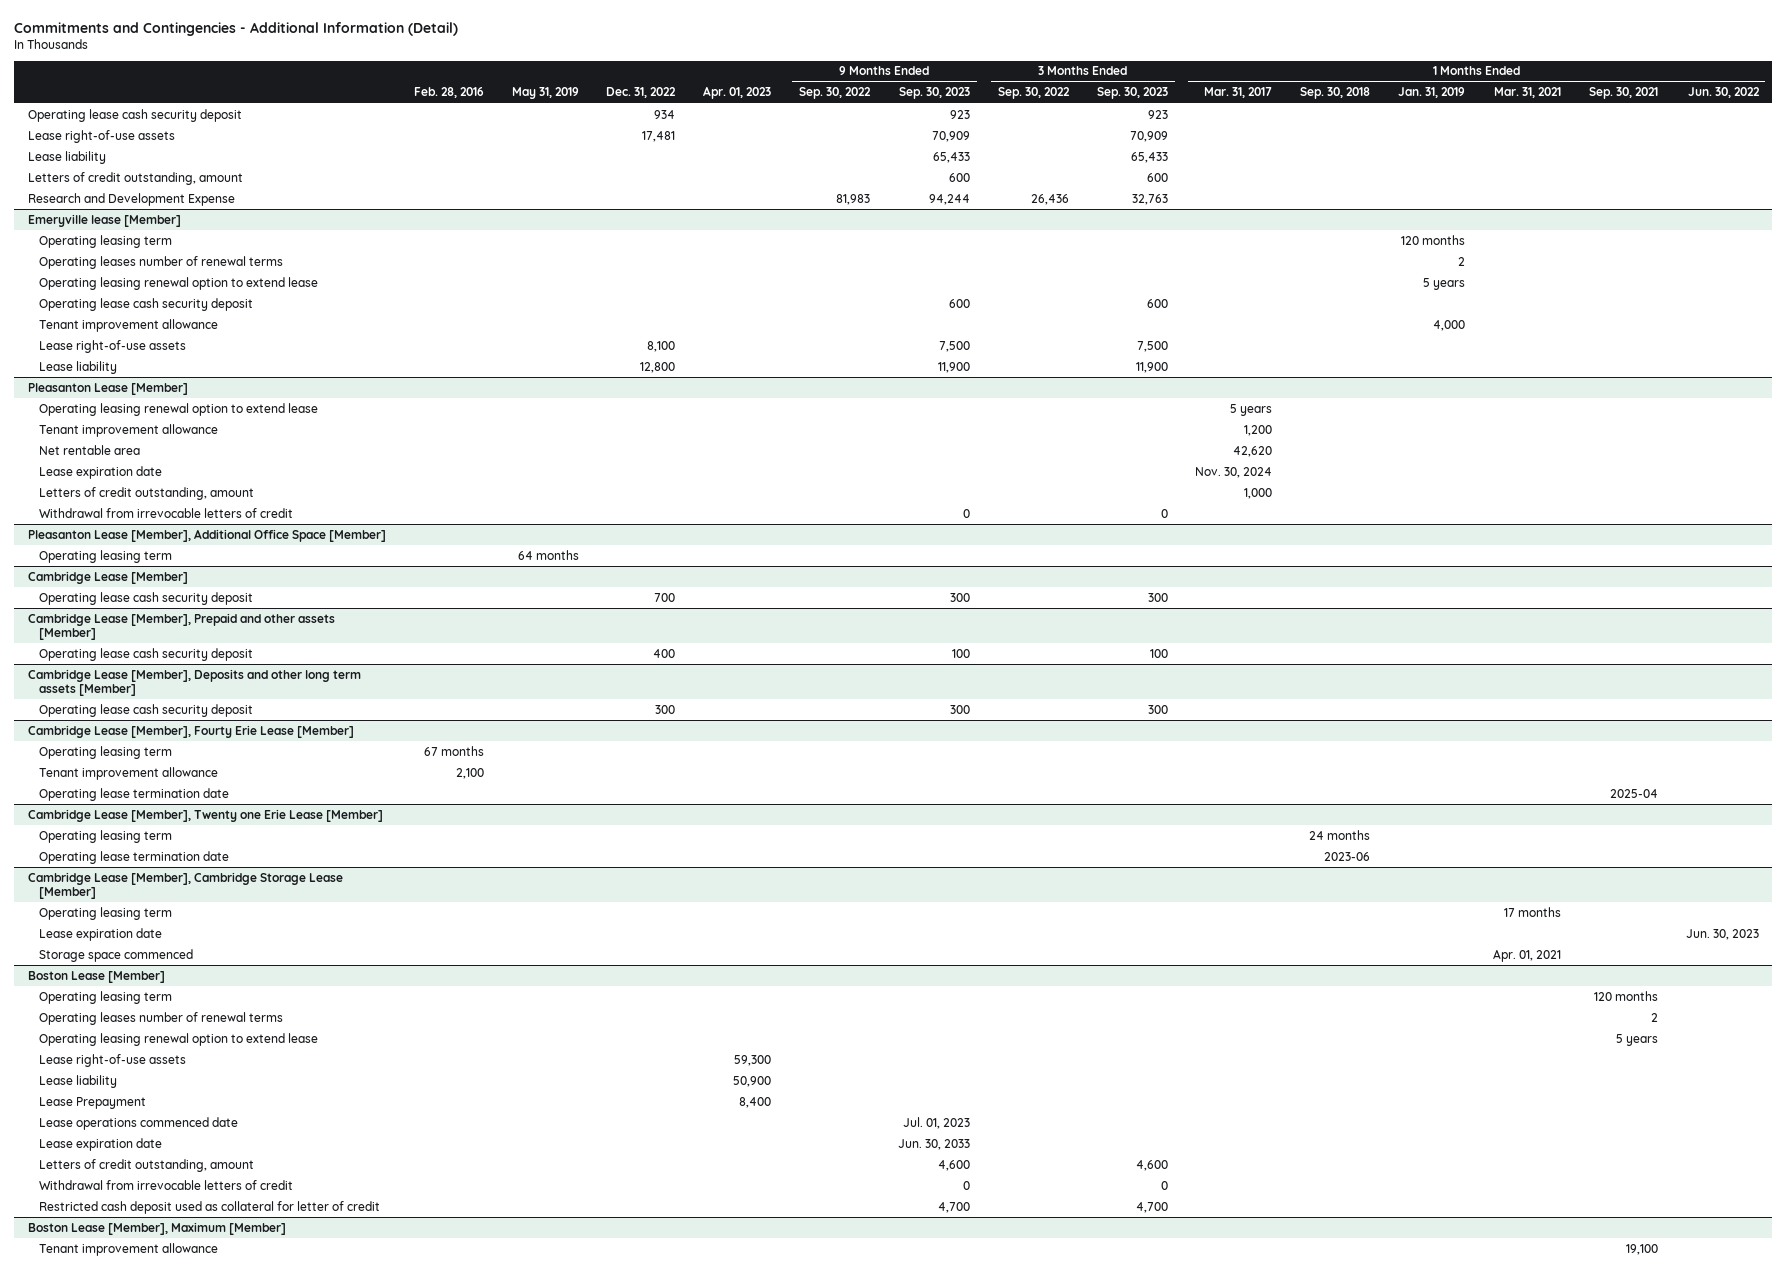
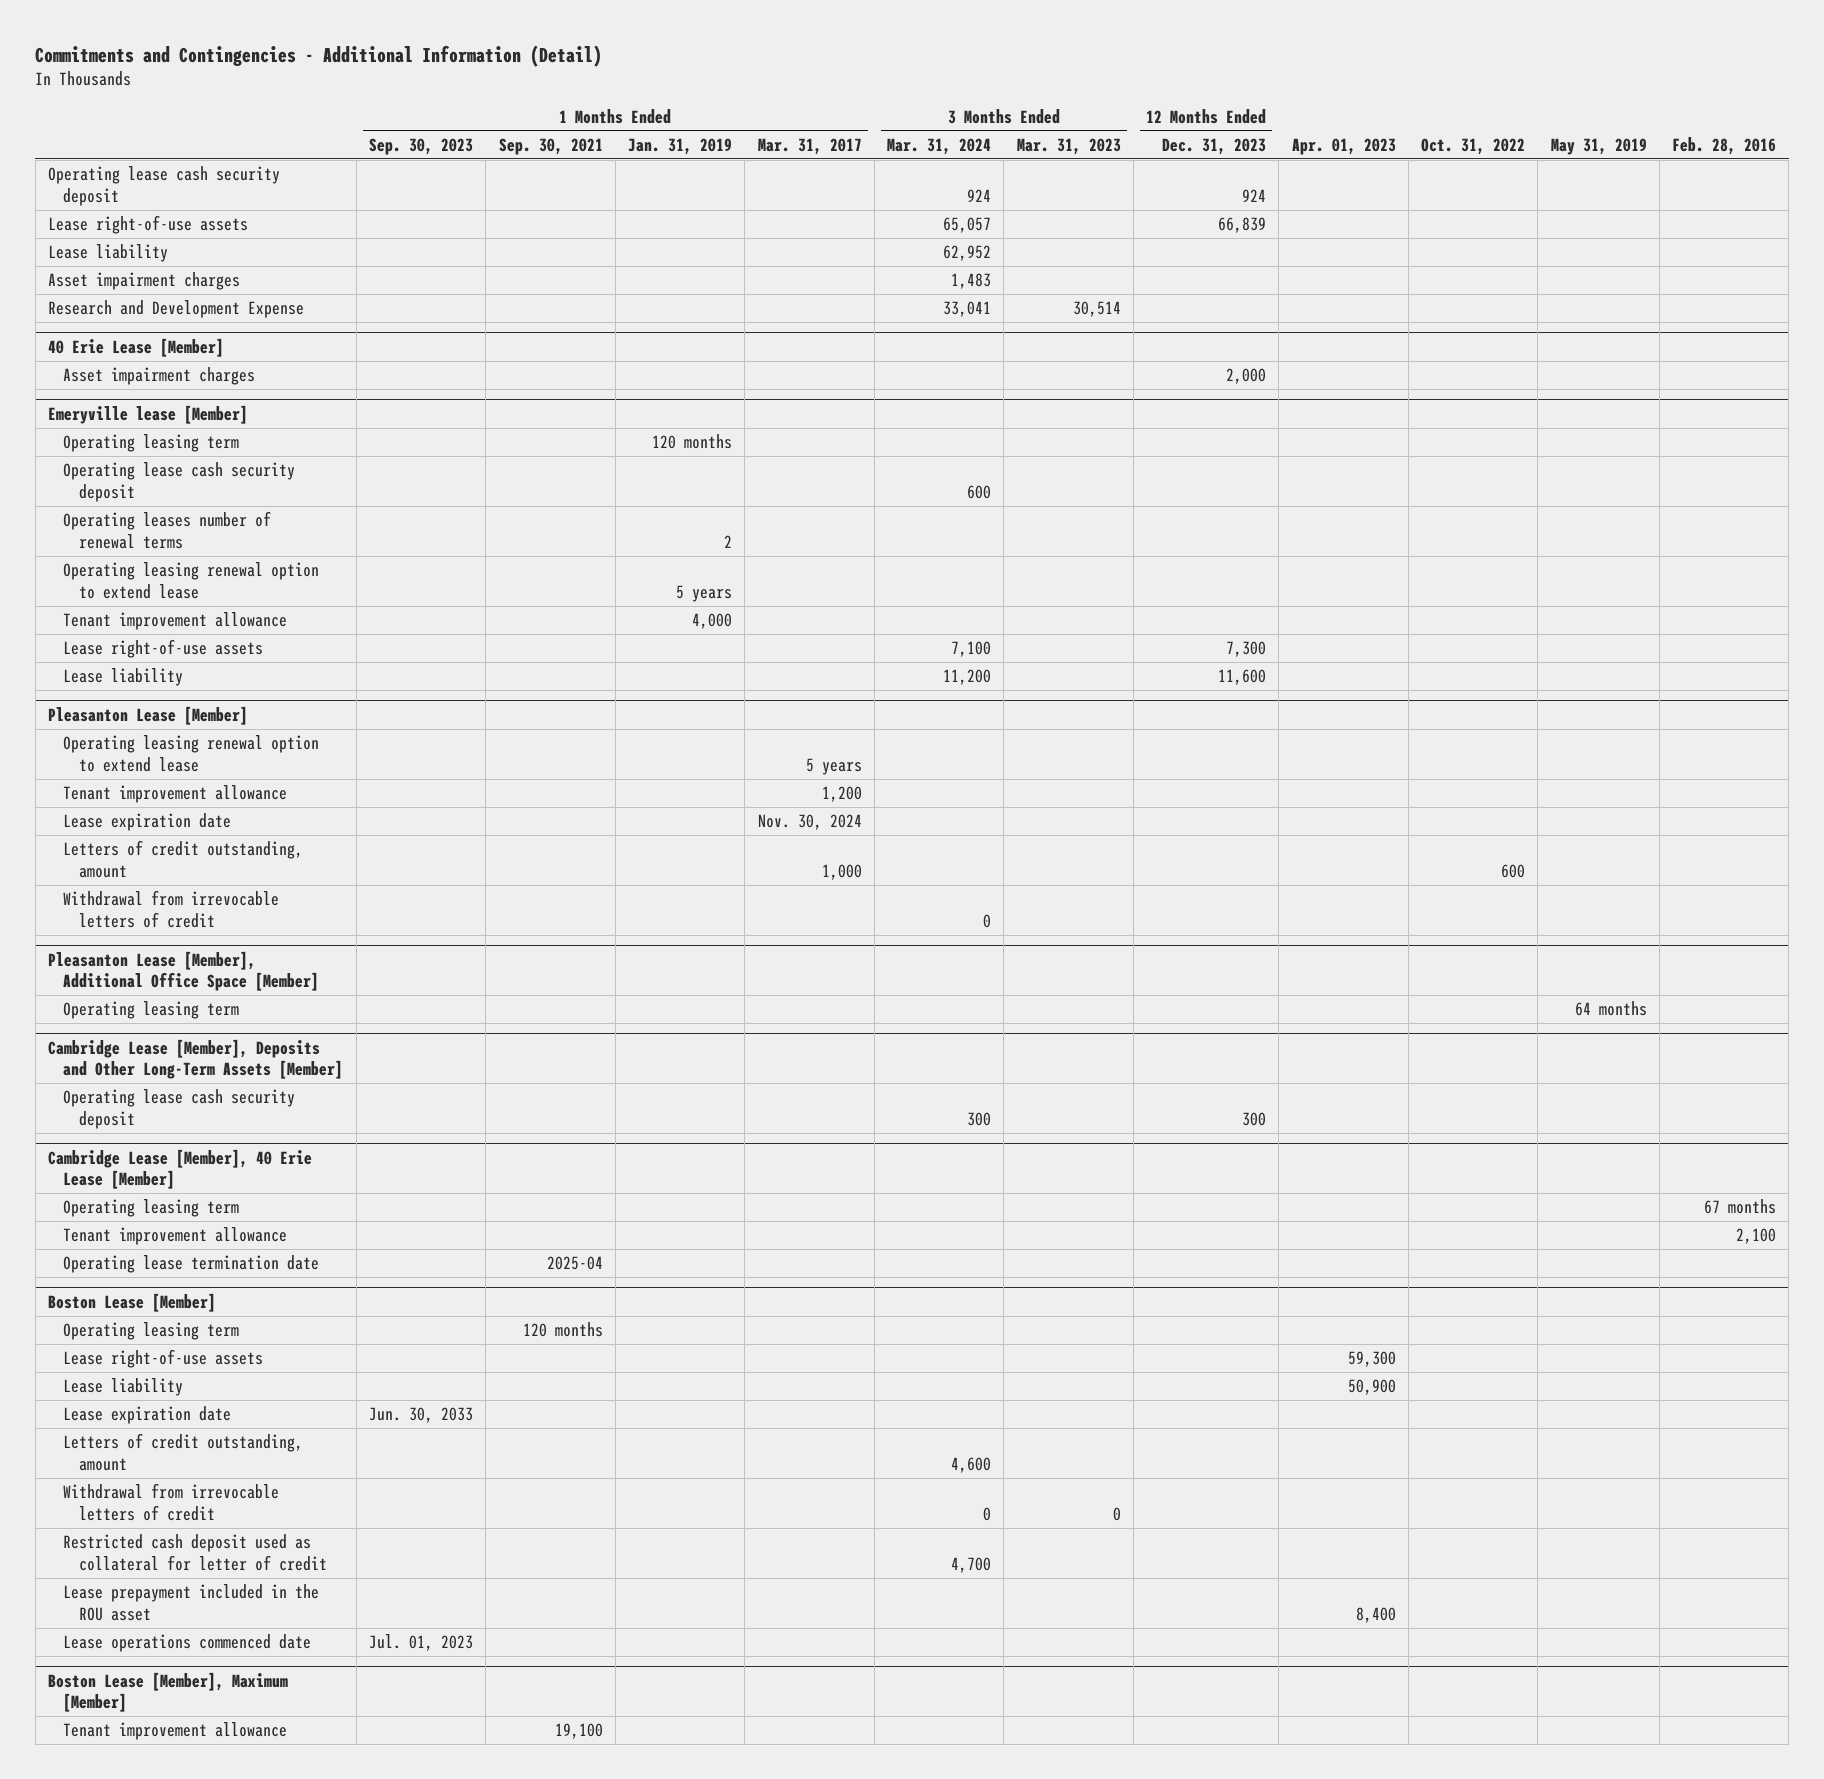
- | Feb. 28, 2016 | May 31, 2019 | Dec. 31, 2022 | Apr. 01, 2023 | 9 Months Ended Sep. 30, 2022 | 9 Months Ended Sep. 30, 2023 | 3 Months Ended Sep. 30, 2022 | 3 Months Ended Sep. 30, 2023 | 1 Months Ended Mar. 31, 2017 | 1 Months Ended Sep. 30, 2018 | 1 Months Ended Jan. 31, 2019 | 1 Months Ended Mar. 31, 2021 | 1 Months Ended Sep. 30, 2021 | 1 Months Ended Jun. 30, 2022
+ | 1 Months Ended Sep. 30, 2023 | 1 Months Ended Sep. 30, 2021 | 1 Months Ended Jan. 31, 2019 | 1 Months Ended Mar. 31, 2017 | 3 Months Ended Mar. 31, 2024 | 3 Months Ended Mar. 31, 2023 | 12 Months Ended Dec. 31, 2023 | Apr. 01, 2023 | Oct. 31, 2022 | May 31, 2019 | Feb. 28, 2016
- Letters of credit outstanding, amount | | | | | | 600 | | 600 | | | | | |
+ Asset impairment charges | | | | | 1,483 | | | | | |
+ 40 Erie Lease [Member]
+ Asset impairment charges | | | | | | | 2,000 | | | |
@ Emeryville lease [Member]
moved up: Operating lease cash security deposit | | | | | 600 | | | | | |
@ Pleasanton Lease [Member]
- Net rentable area | | | | | | | | | 42,620 | | | | |
- Cambridge Lease [Member]
- Operating lease cash security deposit | | | 700 | | | 300 | | 300 | | | | | |
- Cambridge Lease [Member], Prepaid and other assets [Member]
- Operating lease cash security deposit | | | 400 | | | 100 | | 100 | | | | | |
- Cambridge Lease [Member], Deposits and other long term assets [Member]
+ Cambridge Lease [Member], Deposits and Other Long-Term Assets [Member]
- Cambridge Lease [Member], Fourty Erie Lease [Member]
+ Cambridge Lease [Member], 40 Erie Lease [Member]
- Cambridge Lease [Member], Twenty one Erie Lease [Member]
- Operating leasing term | | | | | | | | | | 24 months | | | |
- Operating lease termination date | | | | | | | | | | 2023-06 | | | |
- Cambridge Lease [Member], Cambridge Storage Lease [Member]
- Operating leasing term | | | | | | | | | | | | 17 months | |
- Lease expiration date | | | | | | | | | | | | | | Jun. 30, 2023
- Storage space commenced | | | | | | | | | | | | Apr. 01, 2021 | |
@ Boston Lease [Member]
- Operating leases number of renewal terms | | | | | | | | | | | | | 2 |
- Operating leasing renewal option to extend lease | | | | | | | | | | | | | 5 years |
- Lease Prepayment | | | | 8,400 | | | | | | | | | |
+ Lease prepayment included in the ROU asset | | | | | | | | 8,400 | | |
moved down: Lease operations commenced date | Jul. 01, 2023 | | | | | | | | | |

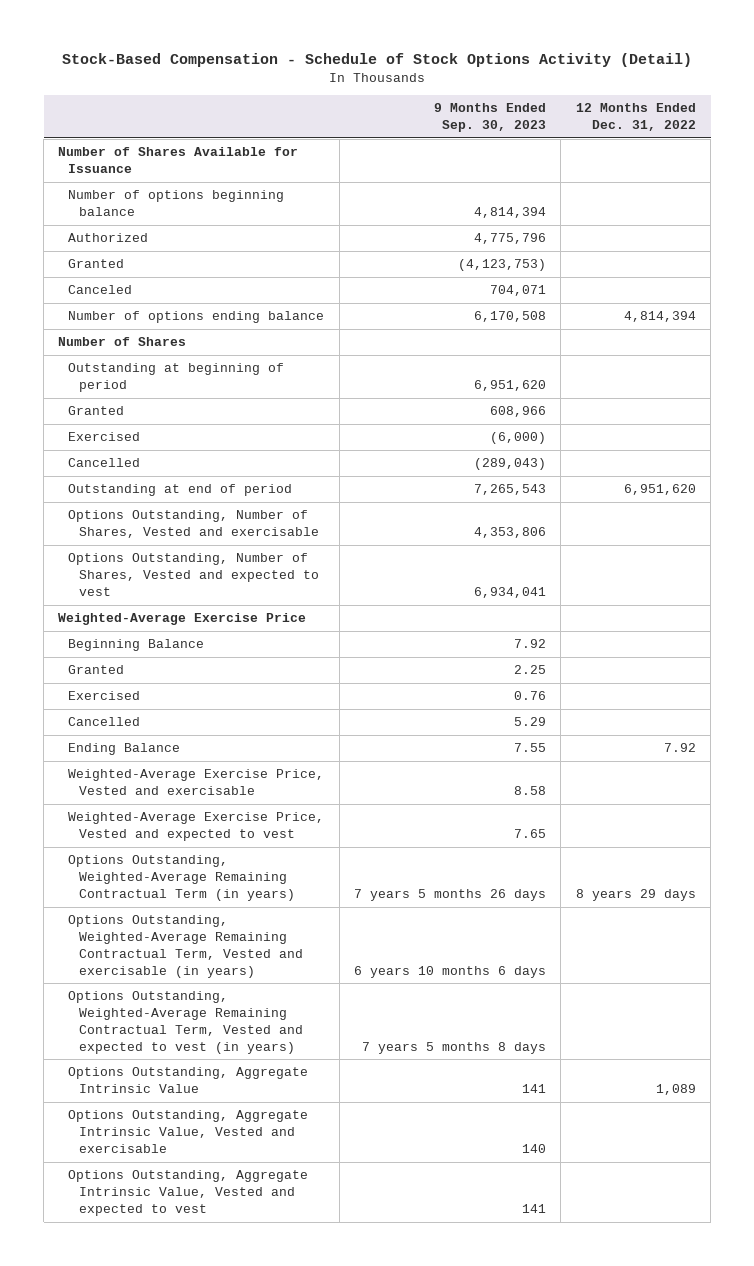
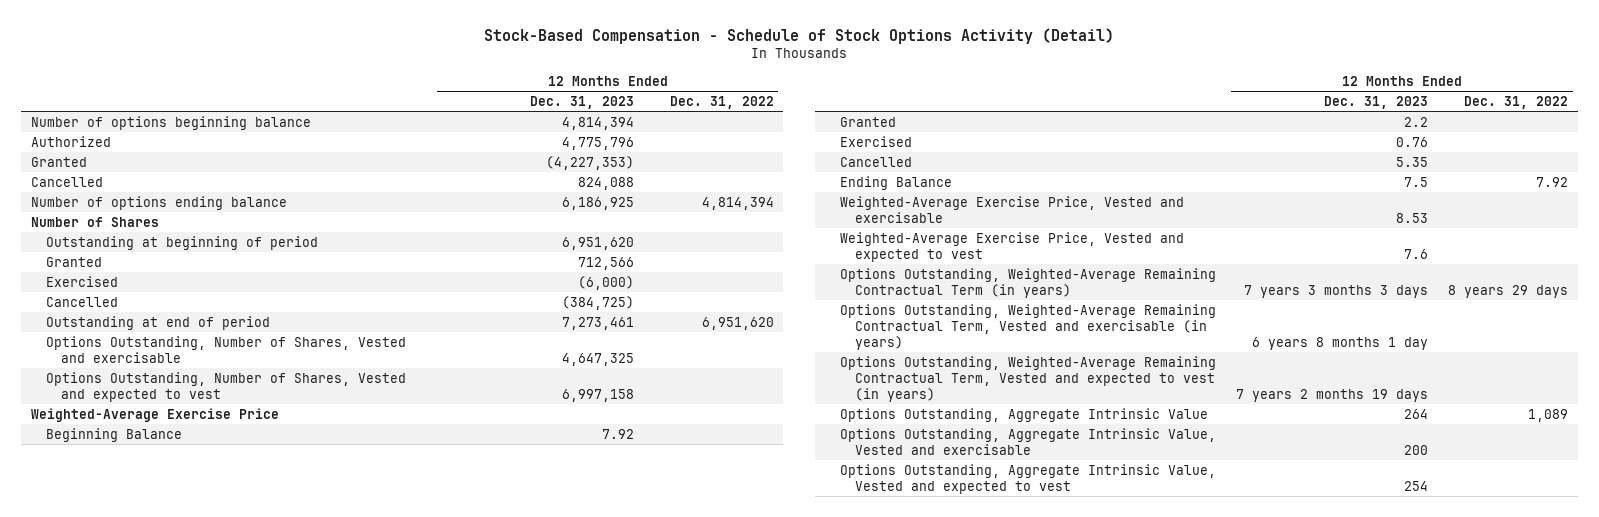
- | 9 Months Ended Sep. 30, 2023 | 12 Months Ended Dec. 31, 2022
+ | 12 Months Ended Dec. 31, 2023 | 12 Months Ended Dec. 31, 2022
- Number of Shares Available for Issuance
- Canceled | 704,071 |
+ Cancelled | 824,088 |

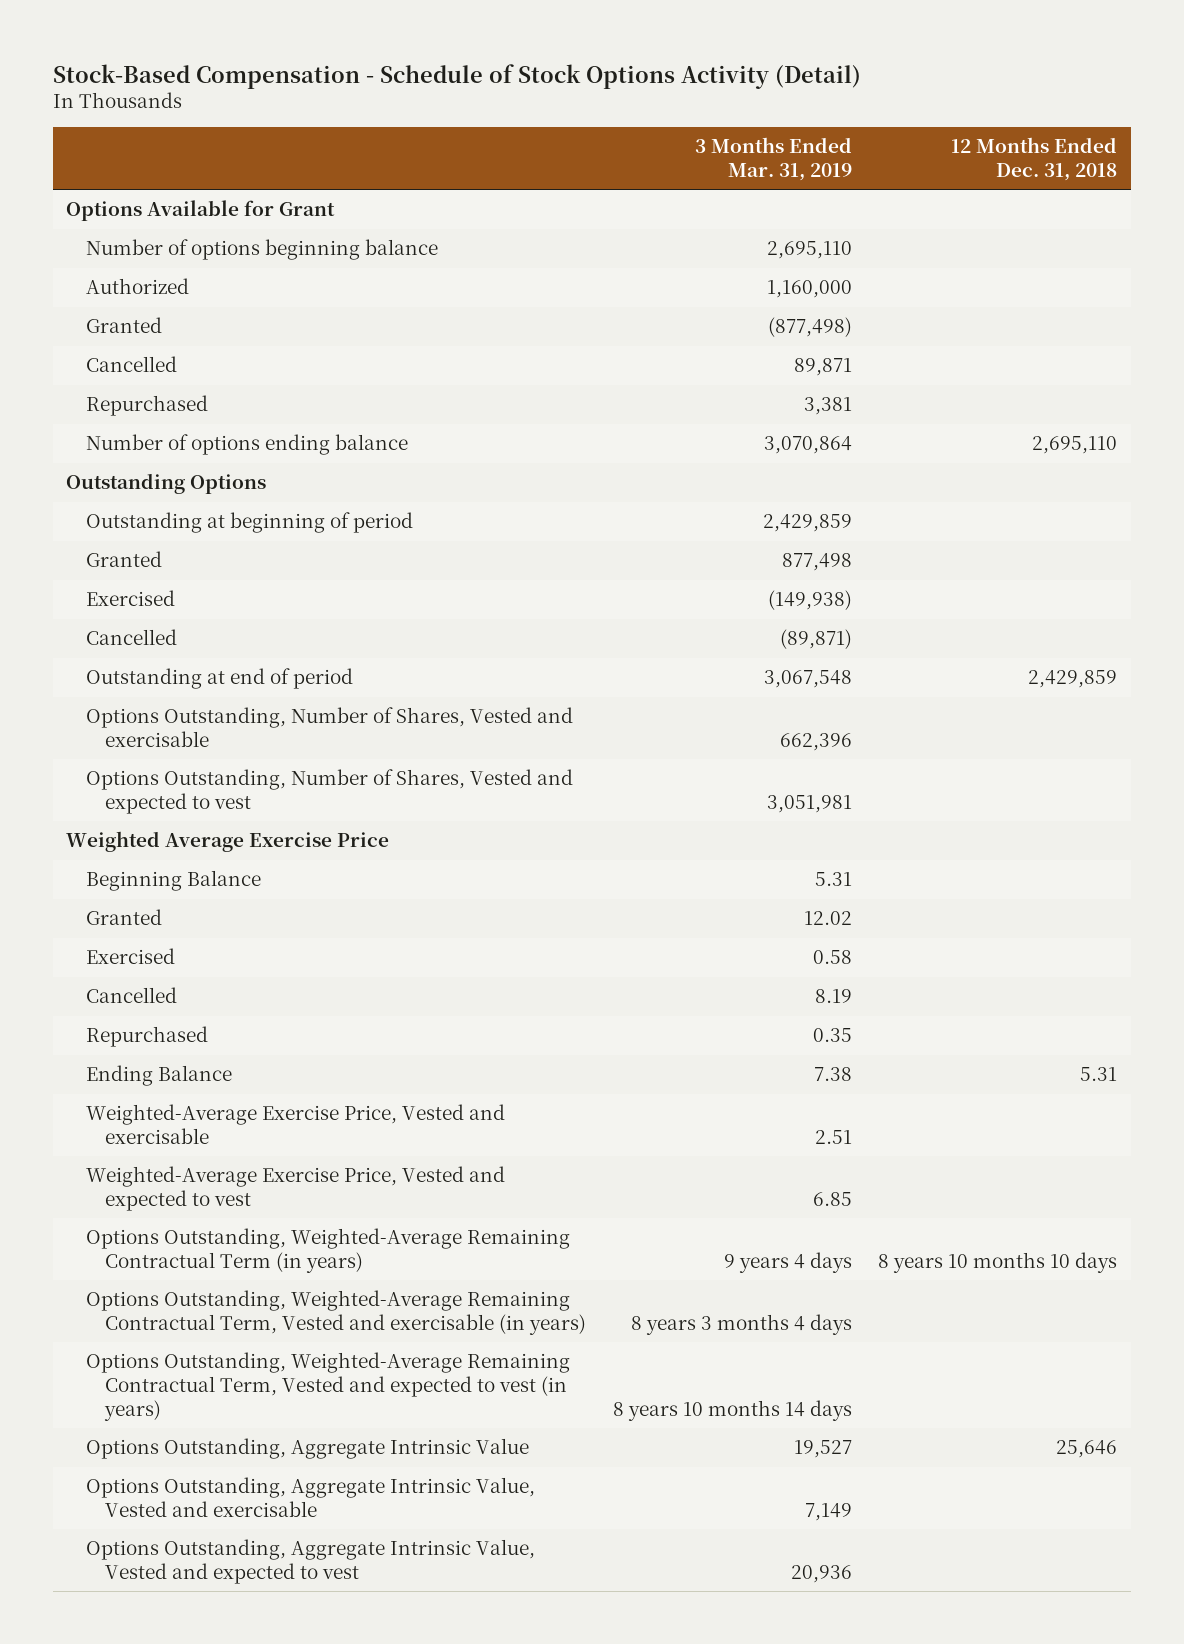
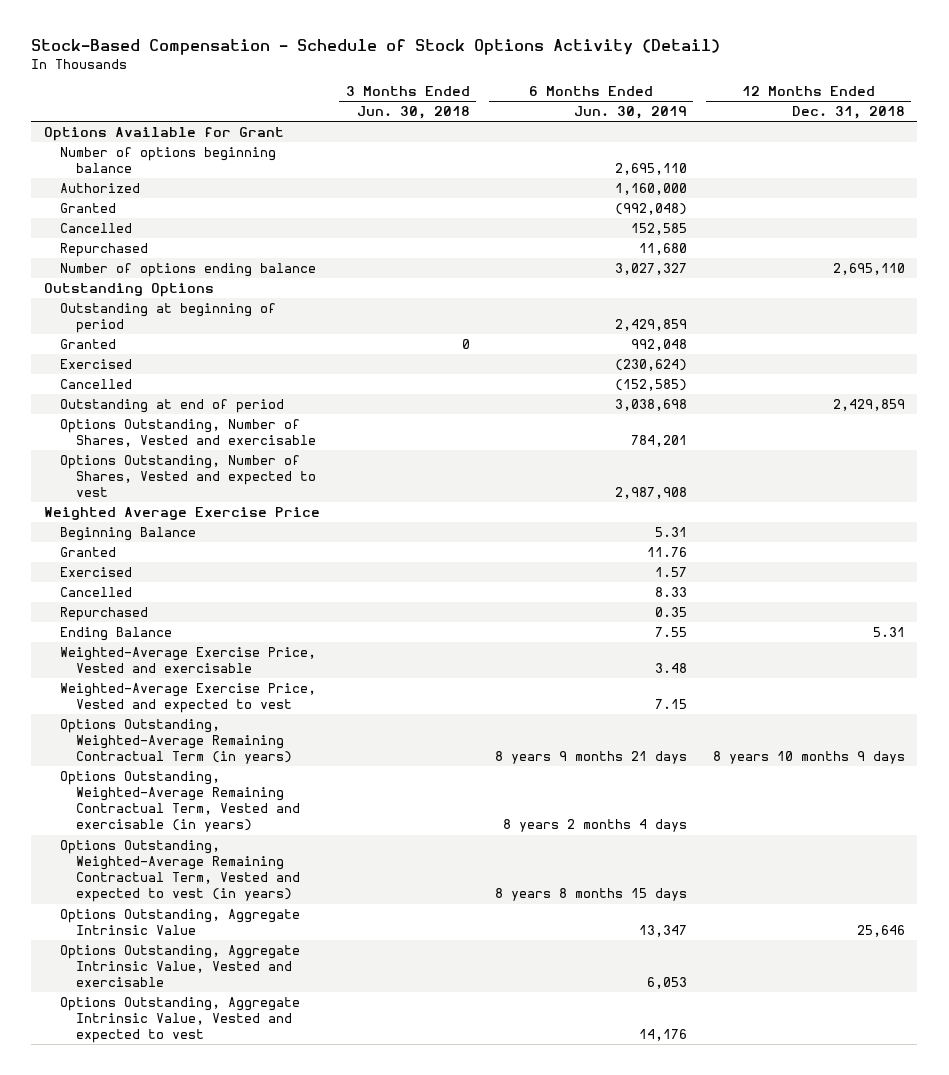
- | 3 Months Ended Mar. 31, 2019 | 12 Months Ended Dec. 31, 2018
+ | 3 Months Ended Jun. 30, 2018 | 6 Months Ended Jun. 30, 2019 | 12 Months Ended Dec. 31, 2018
- Options Outstanding, Weighted-Average Remaining Contractual Term (in years) | 9 years 4 days | 8 years 10 months 10 days
+ Options Outstanding, Weighted-Average Remaining Contractual Term (in years) | | 8 years 9 months 21 days | 8 years 10 months 9 days

